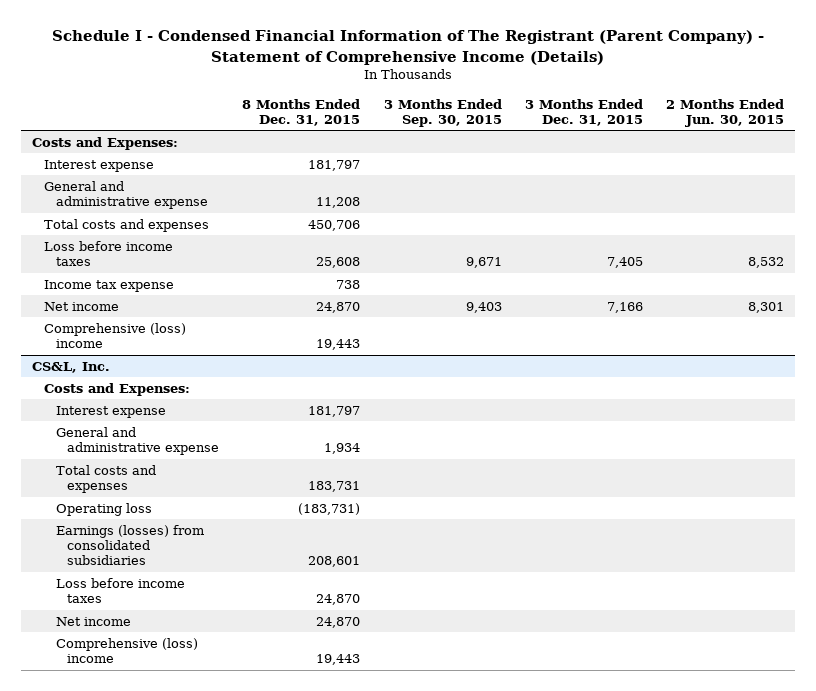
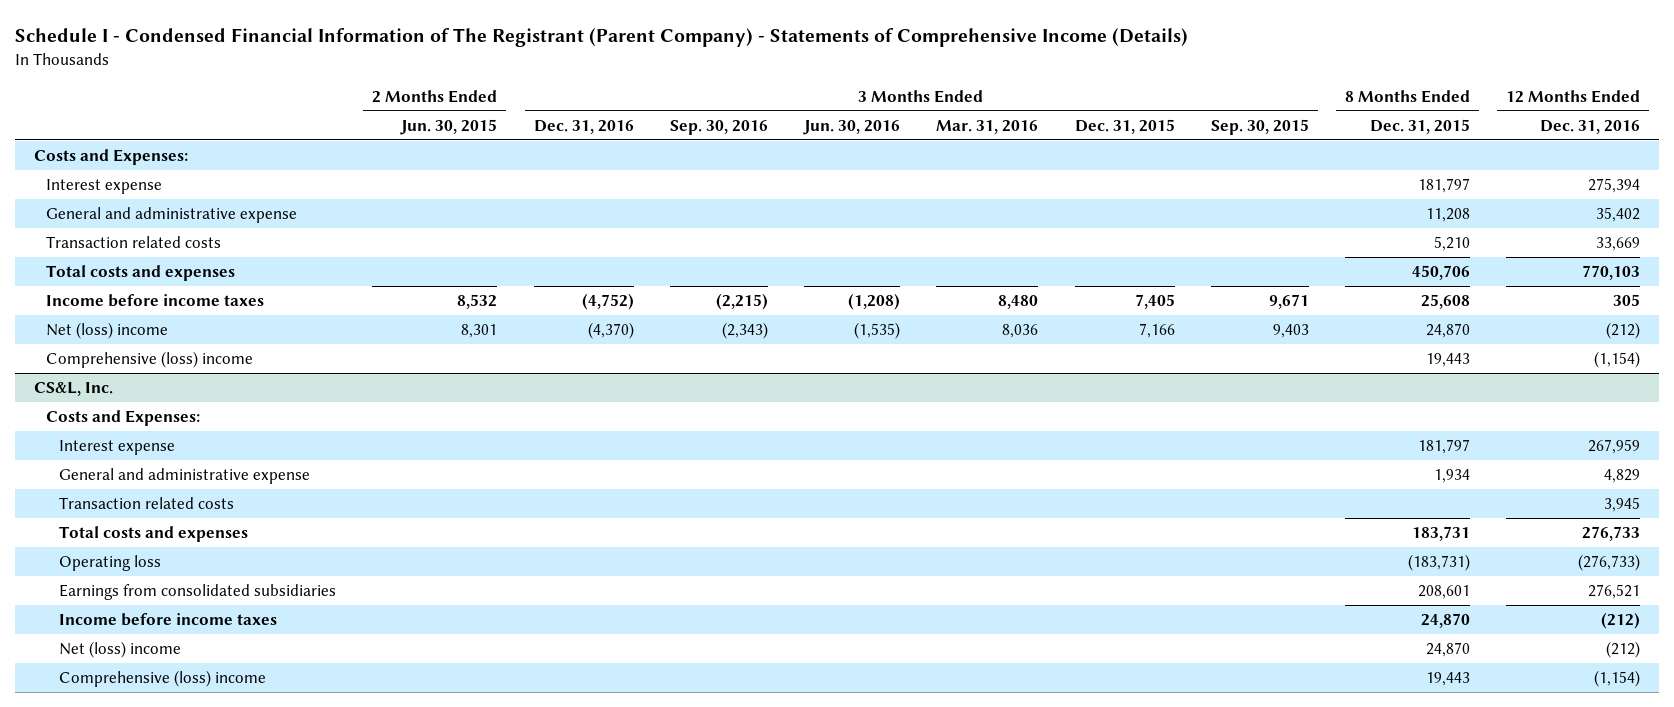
- Schedule I - Condensed Financial Information of The Registrant (Parent Company) - Statement of Comprehensive Income (Details)
+ Schedule I - Condensed Financial Information of The Registrant (Parent Company) - Statements of Comprehensive Income (Details)
- | 8 Months Ended Dec. 31, 2015 | 3 Months Ended Sep. 30, 2015 | 3 Months Ended Dec. 31, 2015 | 2 Months Ended Jun. 30, 2015
+ | 2 Months Ended Jun. 30, 2015 | 3 Months Ended Dec. 31, 2016 | 3 Months Ended Sep. 30, 2016 | 3 Months Ended Jun. 30, 2016 | 3 Months Ended Mar. 31, 2016 | 3 Months Ended Dec. 31, 2015 | 3 Months Ended Sep. 30, 2015 | 8 Months Ended Dec. 31, 2015 | 12 Months Ended Dec. 31, 2016
+ Transaction related costs | | | | | | | | 5,210 | 33,669
- Loss before income taxes | 25,608 | 9,671 | 7,405 | 8,532
- Income tax expense | 738 | | |
- Net income | 24,870 | 9,403 | 7,166 | 8,301
+ Income before income taxes | 8,532 | (4,752) | (2,215) | (1,208) | 8,480 | 7,405 | 9,671 | 25,608 | 305
+ Net (loss) income | 8,301 | (4,370) | (2,343) | (1,535) | 8,036 | 7,166 | 9,403 | 24,870 | (212)
@ CS&L, Inc.
+ Transaction related costs | | | | | | | | | 3,945
- Earnings (losses) from consolidated subsidiaries | 208,601 | | |
- Loss before income taxes | 24,870 | | |
- Net income | 24,870 | | |
+ Earnings from consolidated subsidiaries | | | | | | | | 208,601 | 276,521
+ Income before income taxes | | | | | | | | 24,870 | (212)
+ Net (loss) income | | | | | | | | 24,870 | (212)

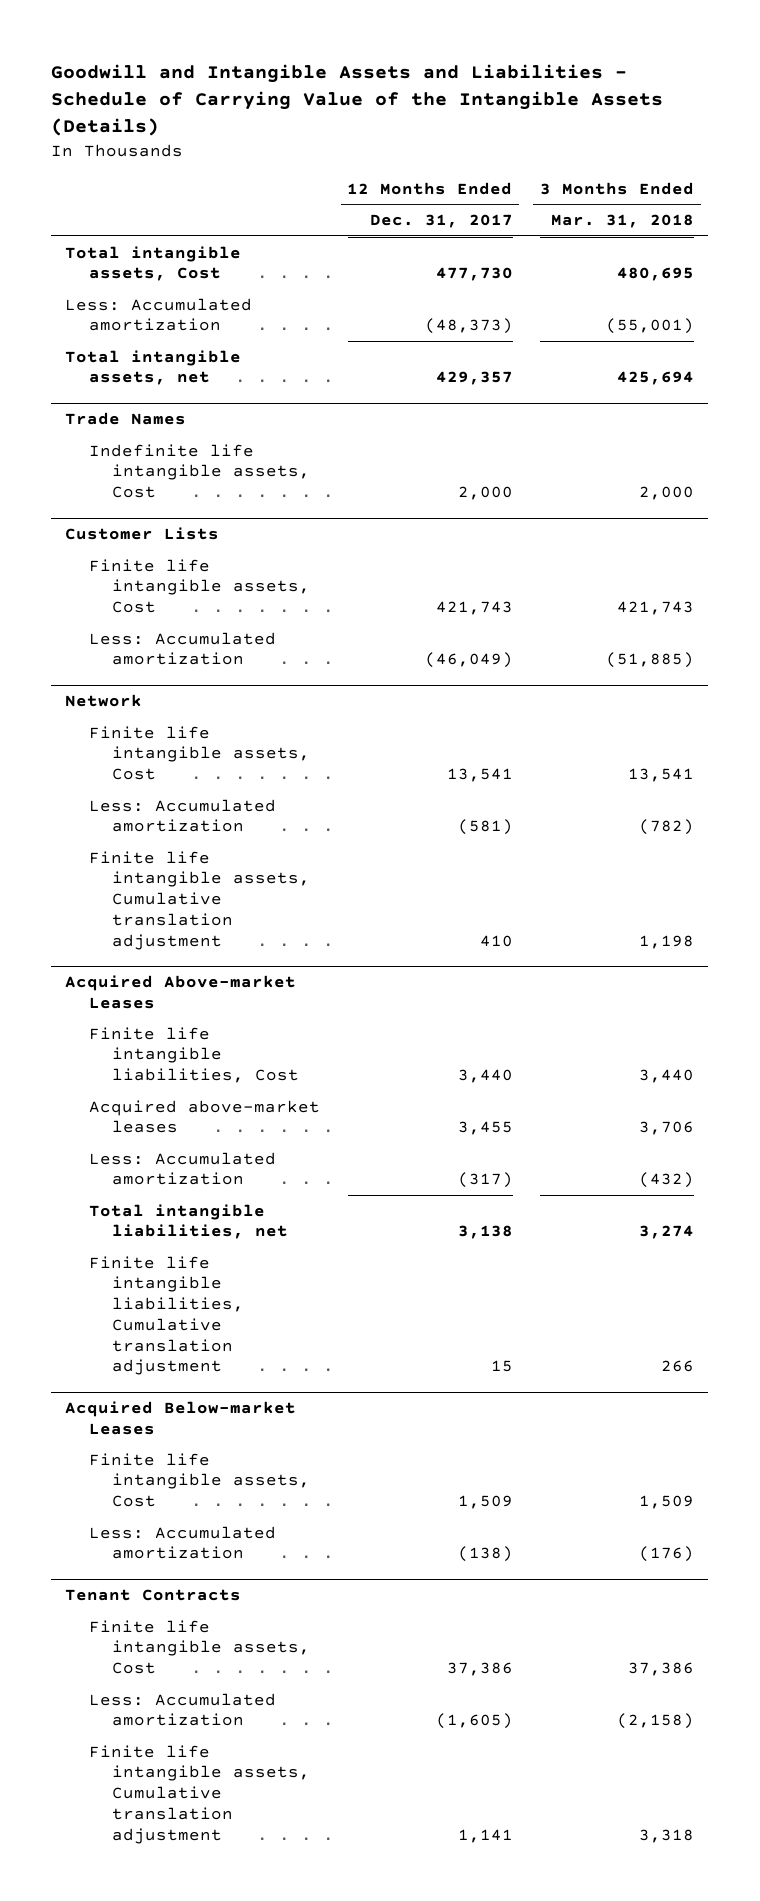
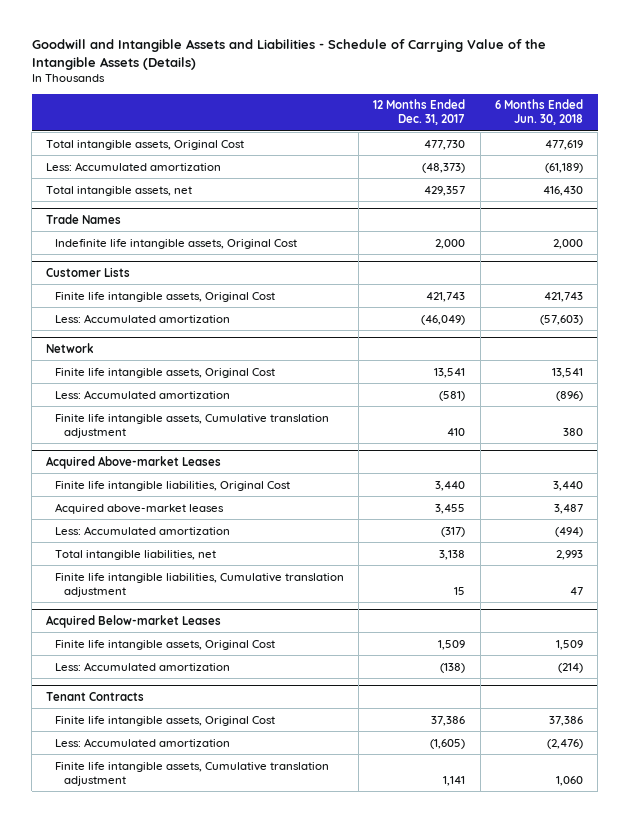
- | 12 Months Ended Dec. 31, 2017 | 3 Months Ended Mar. 31, 2018
+ | 12 Months Ended Dec. 31, 2017 | 6 Months Ended Jun. 30, 2018
- Total intangible assets, Cost | 477,730 | 480,695
+ Total intangible assets, Original Cost | 477,730 | 477,619
@ Trade Names
- Indefinite life intangible assets, Cost | 2,000 | 2,000
+ Indefinite life intangible assets, Original Cost | 2,000 | 2,000
@ Customer Lists
- Finite life intangible assets, Cost | 421,743 | 421,743
+ Finite life intangible assets, Original Cost | 421,743 | 421,743
@ Network
- Finite life intangible assets, Cost | 13,541 | 13,541
+ Finite life intangible assets, Original Cost | 13,541 | 13,541
@ Acquired Above-market Leases
- Finite life intangible liabilities, Cost | 3,440 | 3,440
+ Finite life intangible liabilities, Original Cost | 3,440 | 3,440
@ Acquired Below-market Leases
- Finite life intangible assets, Cost | 1,509 | 1,509
+ Finite life intangible assets, Original Cost | 1,509 | 1,509
@ Tenant Contracts
- Finite life intangible assets, Cost | 37,386 | 37,386
+ Finite life intangible assets, Original Cost | 37,386 | 37,386

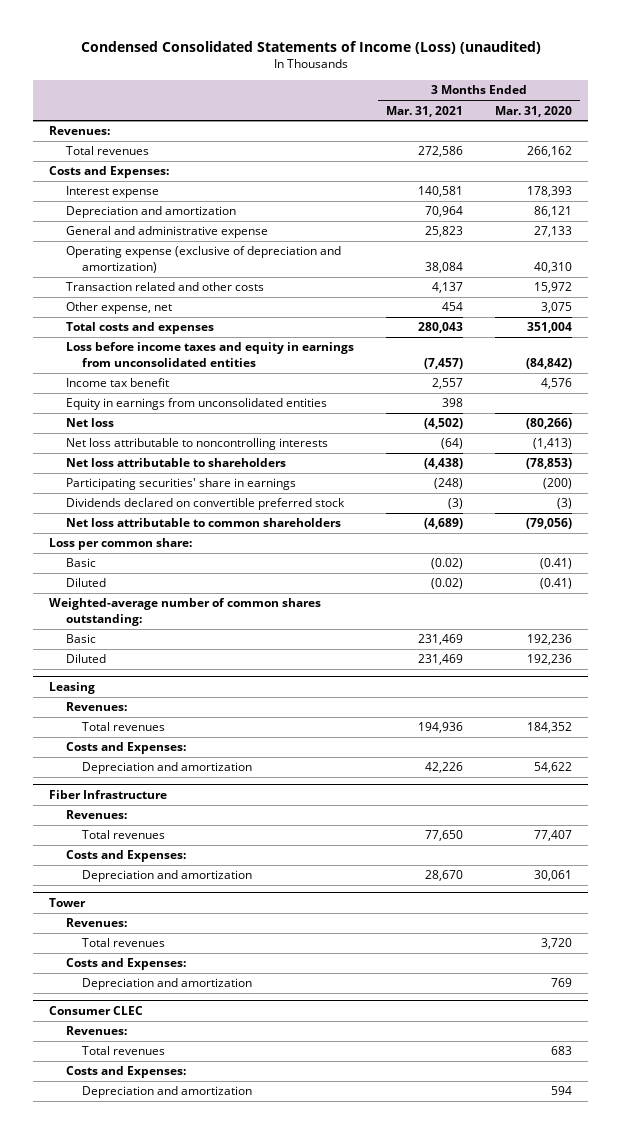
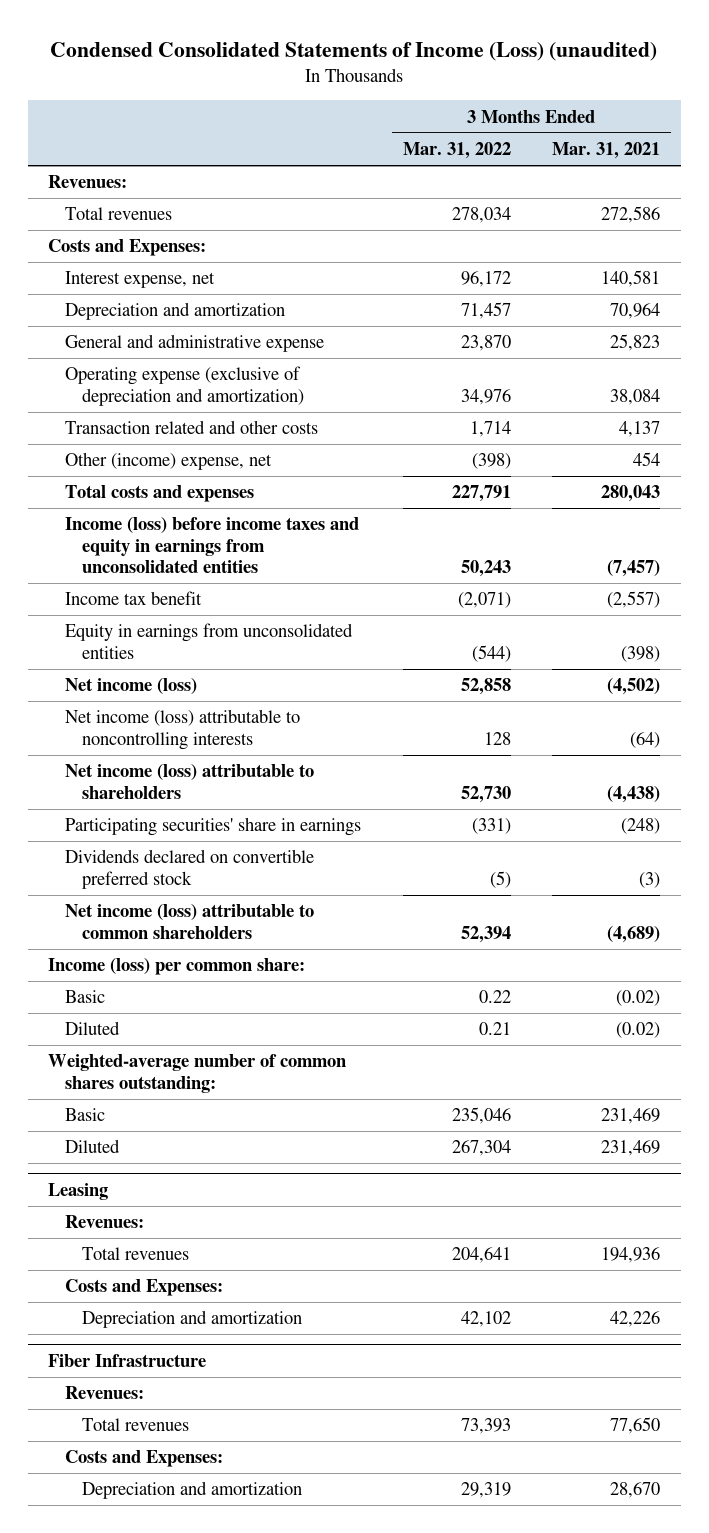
- | 3 Months Ended Mar. 31, 2021 | 3 Months Ended Mar. 31, 2020
+ | 3 Months Ended Mar. 31, 2022 | 3 Months Ended Mar. 31, 2021
- Interest expense | 140,581 | 178,393
+ Interest expense, net | 96,172 | 140,581
- Other expense, net | 454 | 3,075
+ Other (income) expense, net | (398) | 454
- Loss before income taxes and equity in earnings from unconsolidated entities | (7,457) | (84,842)
- Income tax benefit | 2,557 | 4,576
- Equity in earnings from unconsolidated entities | 398 |
- Net loss | (4,502) | (80,266)
- Net loss attributable to noncontrolling interests | (64) | (1,413)
- Net loss attributable to shareholders | (4,438) | (78,853)
+ Income (loss) before income taxes and equity in earnings from unconsolidated entities | 50,243 | (7,457)
+ Income tax benefit | (2,071) | (2,557)
+ Equity in earnings from unconsolidated entities | (544) | (398)
+ Net income (loss) | 52,858 | (4,502)
+ Net income (loss) attributable to noncontrolling interests | 128 | (64)
+ Net income (loss) attributable to shareholders | 52,730 | (4,438)
- Net loss attributable to common shareholders | (4,689) | (79,056)
- Loss per common share:
+ Net income (loss) attributable to common shareholders | 52,394 | (4,689)
+ Income (loss) per common share:
- Tower
- Revenues:
- Total revenues | | 3,720
- Costs and Expenses:
- Depreciation and amortization | | 769
- Consumer CLEC
- Revenues:
- Total revenues | | 683
- Costs and Expenses:
- Depreciation and amortization | | 594

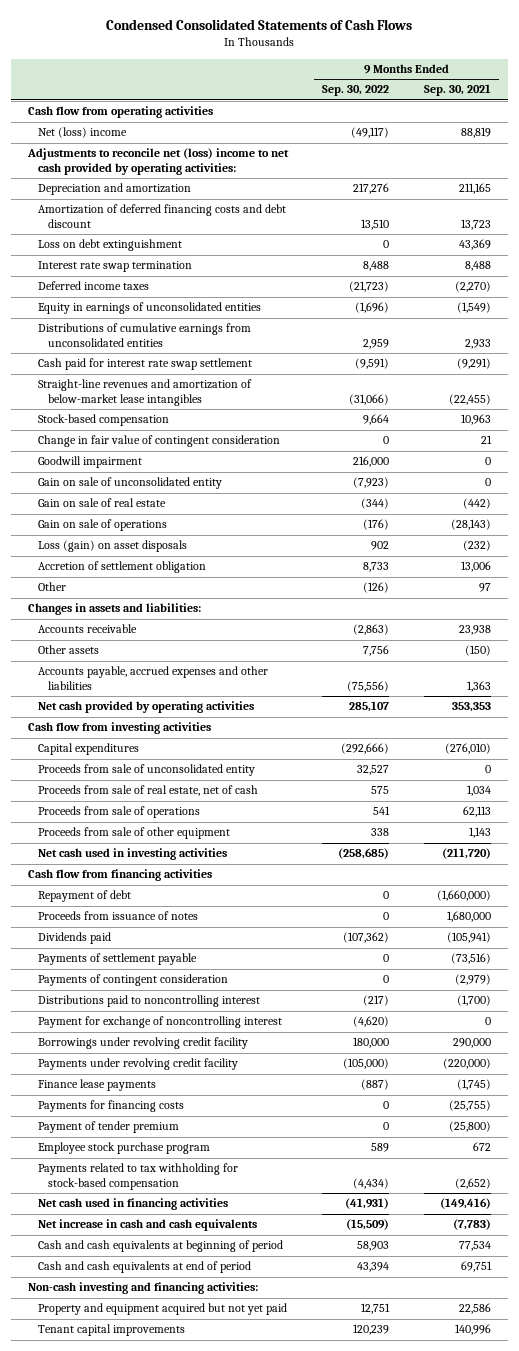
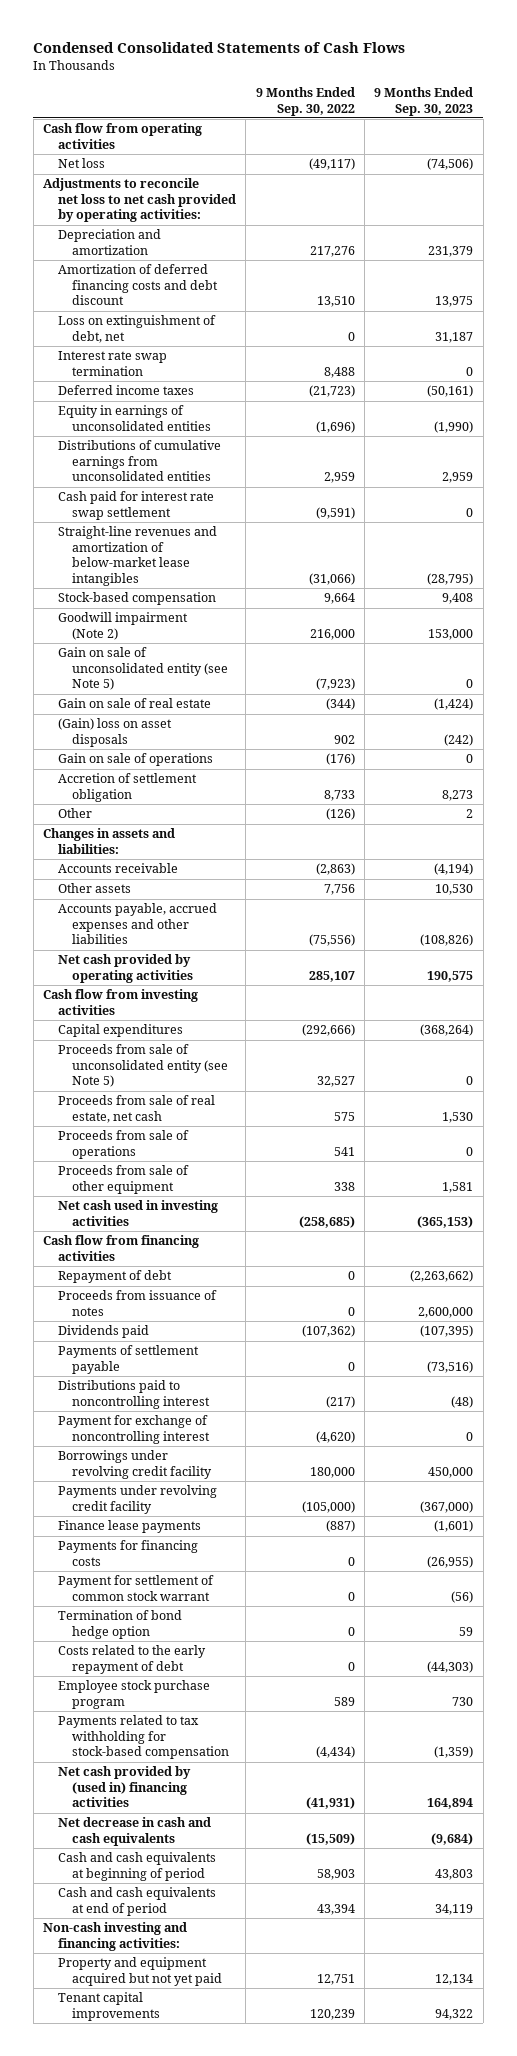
- | 9 Months Ended Sep. 30, 2022 | 9 Months Ended Sep. 30, 2021
+ | 9 Months Ended Sep. 30, 2022 | 9 Months Ended Sep. 30, 2023
- Net (loss) income | (49,117) | 88,819
- Adjustments to reconcile net (loss) income to net cash provided by operating activities:
+ Net loss | (49,117) | (74,506)
+ Adjustments to reconcile net loss to net cash provided by operating activities:
- Loss on debt extinguishment | 0 | 43,369
+ Loss on extinguishment of debt, net | 0 | 31,187
- Change in fair value of contingent consideration | 0 | 21
- Goodwill impairment | 216,000 | 0
- Gain on sale of unconsolidated entity | (7,923) | 0
+ Goodwill impairment (Note 2) | 216,000 | 153,000
+ Gain on sale of unconsolidated entity (see Note 5) | (7,923) | 0
+ (Gain) loss on asset disposals | 902 | (242)
- Loss (gain) on asset disposals | 902 | (232)
- Proceeds from sale of unconsolidated entity | 32,527 | 0
- Proceeds from sale of real estate, net of cash | 575 | 1,034
+ Proceeds from sale of unconsolidated entity (see Note 5) | 32,527 | 0
+ Proceeds from sale of real estate, net cash | 575 | 1,530
- Payments of contingent consideration | 0 | (2,979)
- Payment of tender premium | 0 | (25,800)
+ Payment for settlement of common stock warrant | 0 | (56)
+ Termination of bond hedge option | 0 | 59
+ Costs related to the early repayment of debt | 0 | (44,303)
- Net cash used in financing activities | (41,931) | (149,416)
- Net increase in cash and cash equivalents | (15,509) | (7,783)
+ Net cash provided by (used in) financing activities | (41,931) | 164,894
+ Net decrease in cash and cash equivalents | (15,509) | (9,684)

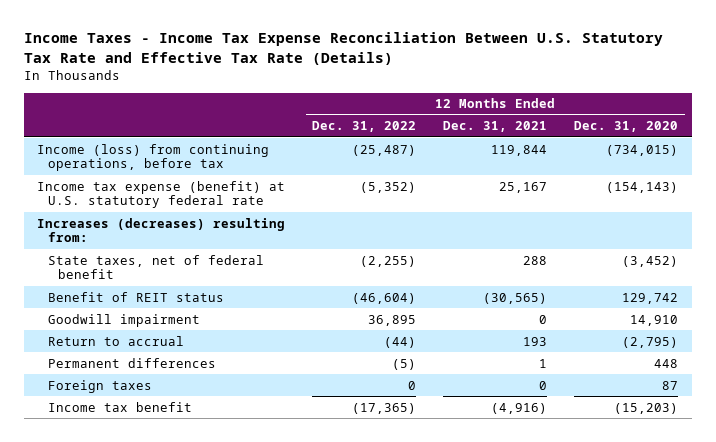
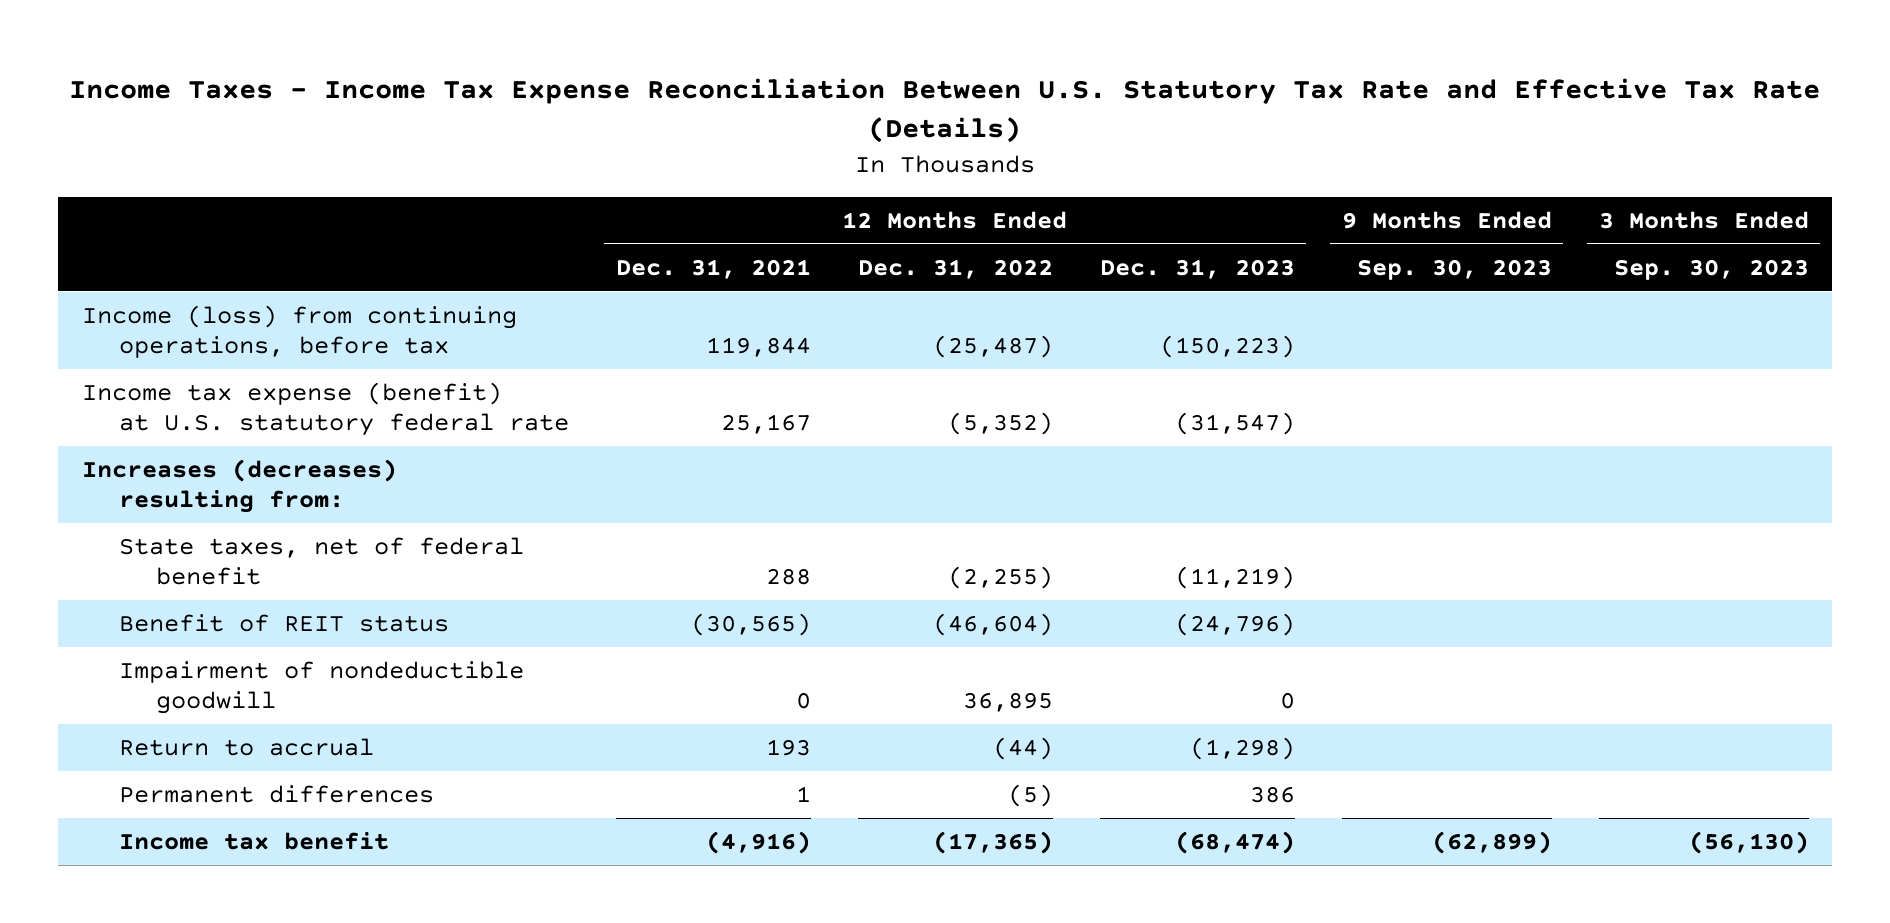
- | 12 Months Ended Dec. 31, 2022 | 12 Months Ended Dec. 31, 2021 | 12 Months Ended Dec. 31, 2020
+ | 12 Months Ended Dec. 31, 2021 | 12 Months Ended Dec. 31, 2022 | 12 Months Ended Dec. 31, 2023 | 9 Months Ended Sep. 30, 2023 | 3 Months Ended Sep. 30, 2023
- Goodwill impairment | 36,895 | 0 | 14,910
+ Impairment of nondeductible goodwill | 0 | 36,895 | 0 | |
- Foreign taxes | 0 | 0 | 87

